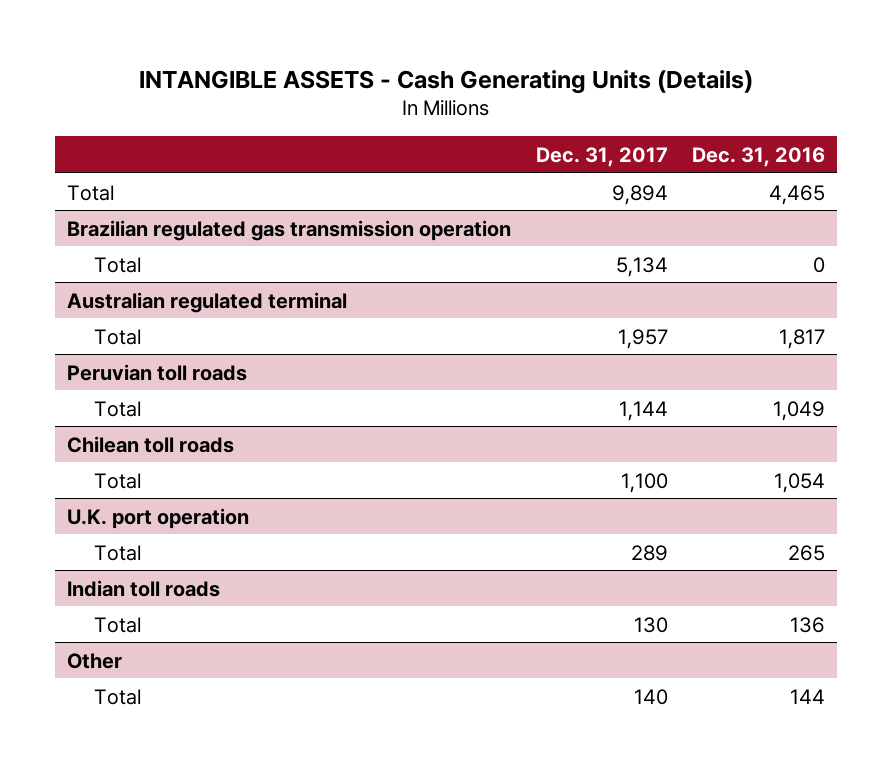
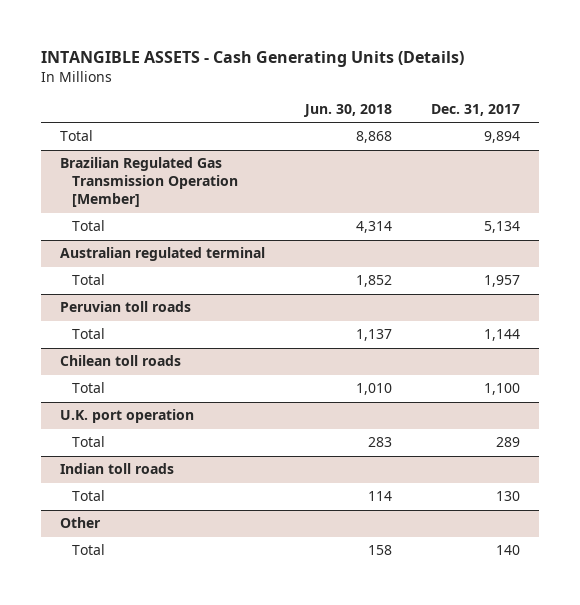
- | Dec. 31, 2017 | Dec. 31, 2016
+ | Jun. 30, 2018 | Dec. 31, 2017
- Brazilian regulated gas transmission operation
+ Brazilian Regulated Gas Transmission Operation [Member]

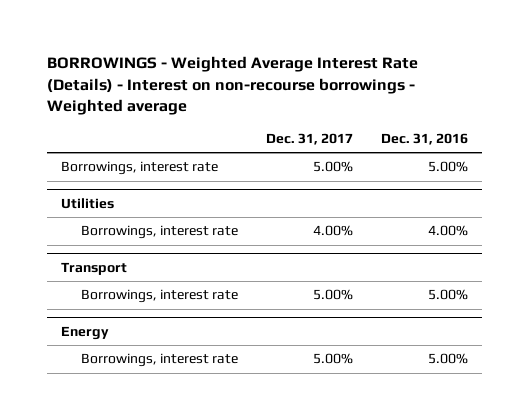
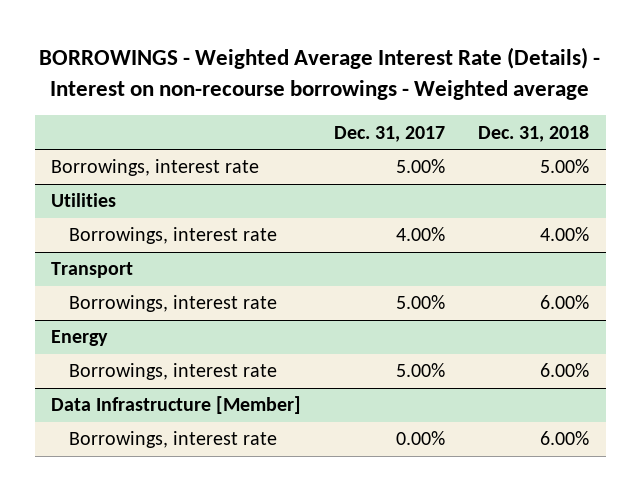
- | Dec. 31, 2017 | Dec. 31, 2016
+ | Dec. 31, 2017 | Dec. 31, 2018
+ Data Infrastructure [Member]
+ Borrowings, interest rate | 0.00% | 6.00%

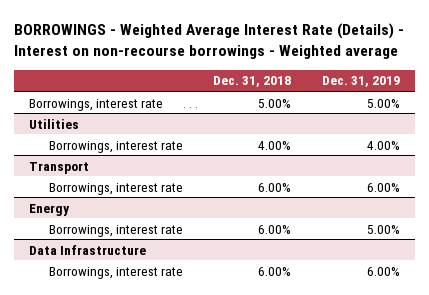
- | Dec. 31, 2017 | Dec. 31, 2018
+ | Dec. 31, 2018 | Dec. 31, 2019
- Data Infrastructure [Member]
+ Data Infrastructure

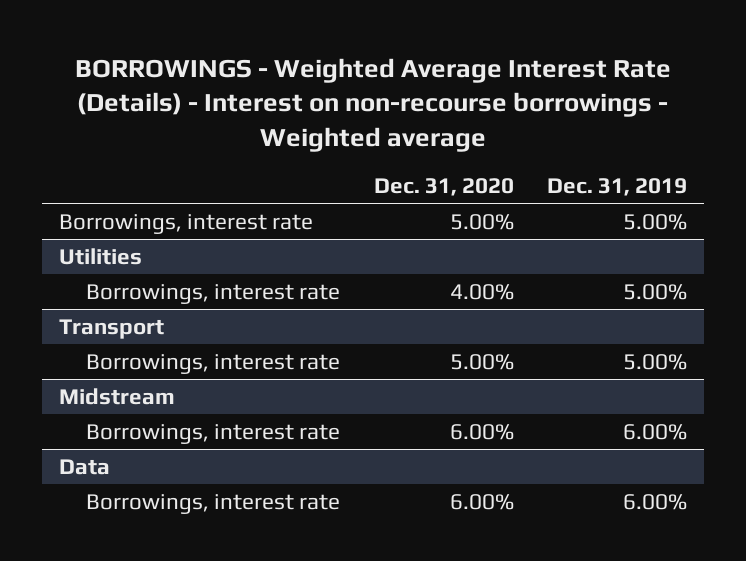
- | Dec. 31, 2018 | Dec. 31, 2019
+ | Dec. 31, 2020 | Dec. 31, 2019
@ Utilities
- Borrowings, interest rate | 4.00% | 4.00%
+ Borrowings, interest rate | 4.00% | 5.00%
@ Transport
- Borrowings, interest rate | 6.00% | 6.00%
- Energy
- Data Infrastructure
+ Midstream
+ Data
+ Borrowings, interest rate | 6.00% | 6.00%

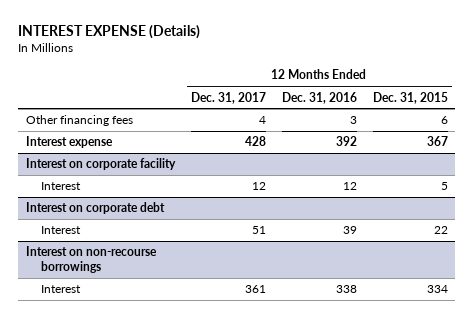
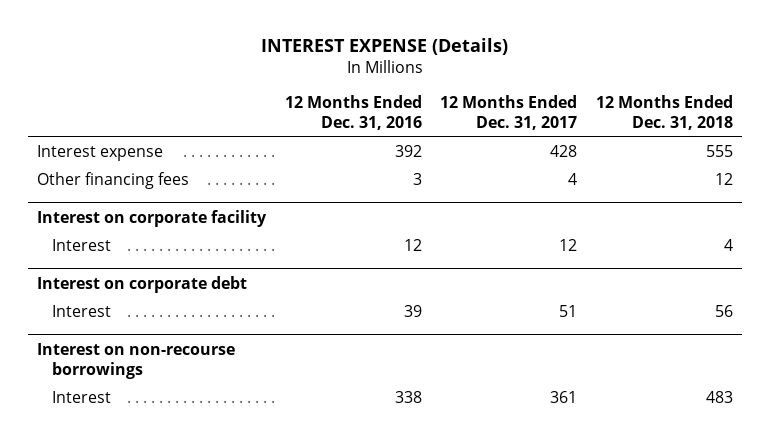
- | 12 Months Ended Dec. 31, 2017 | 12 Months Ended Dec. 31, 2016 | 12 Months Ended Dec. 31, 2015
+ | 12 Months Ended Dec. 31, 2016 | 12 Months Ended Dec. 31, 2017 | 12 Months Ended Dec. 31, 2018
moved down: Other financing fees | 3 | 4 | 12

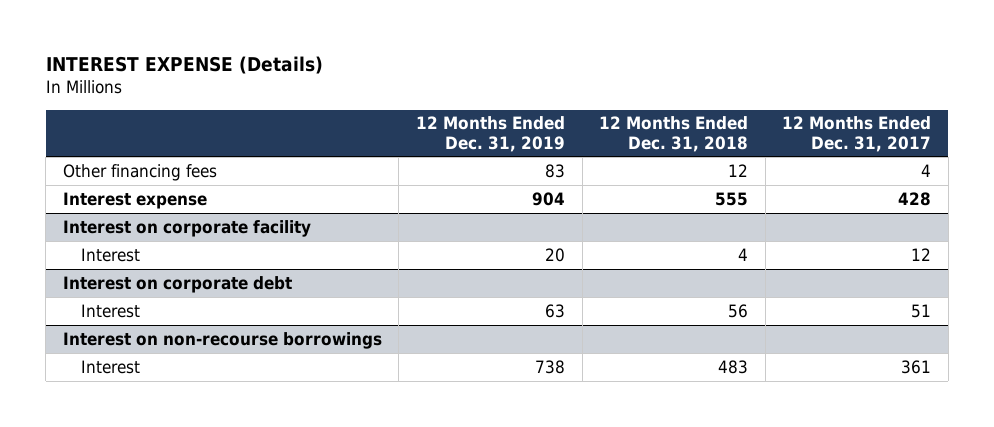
- | 12 Months Ended Dec. 31, 2016 | 12 Months Ended Dec. 31, 2017 | 12 Months Ended Dec. 31, 2018
+ | 12 Months Ended Dec. 31, 2019 | 12 Months Ended Dec. 31, 2018 | 12 Months Ended Dec. 31, 2017
moved down: Interest expense | 904 | 555 | 428

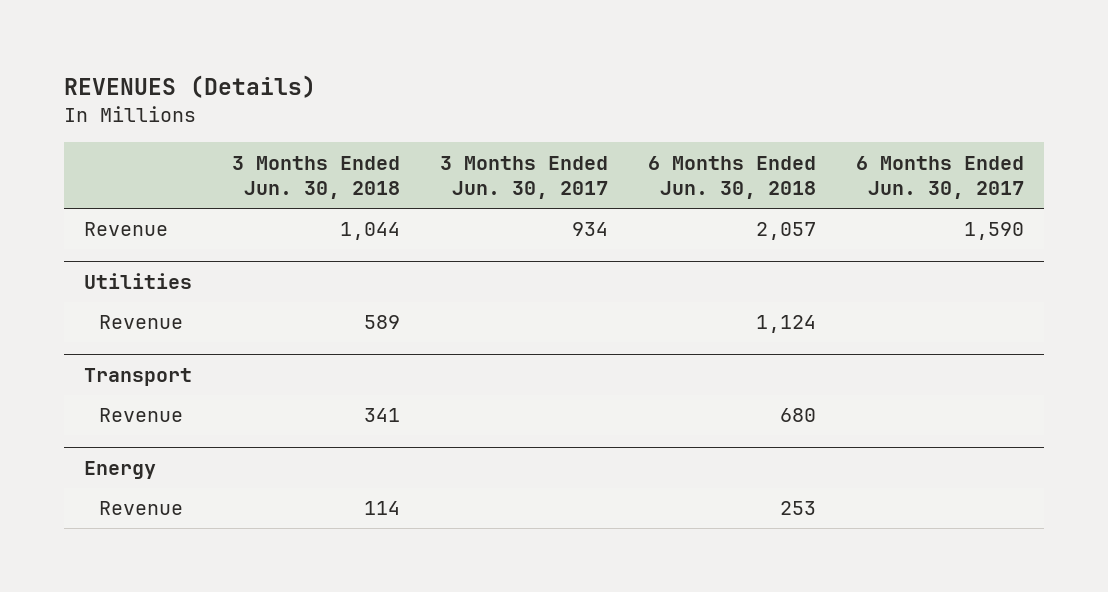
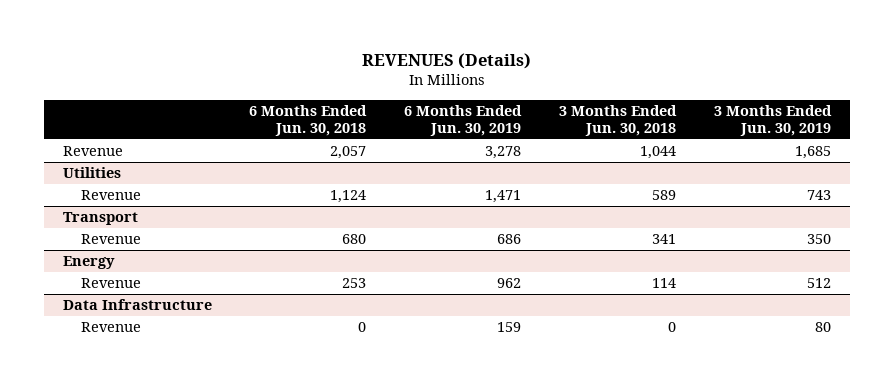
- | 3 Months Ended Jun. 30, 2018 | 3 Months Ended Jun. 30, 2017 | 6 Months Ended Jun. 30, 2018 | 6 Months Ended Jun. 30, 2017
+ | 6 Months Ended Jun. 30, 2018 | 6 Months Ended Jun. 30, 2019 | 3 Months Ended Jun. 30, 2018 | 3 Months Ended Jun. 30, 2019
+ Data Infrastructure
+ Revenue | 0 | 159 | 0 | 80

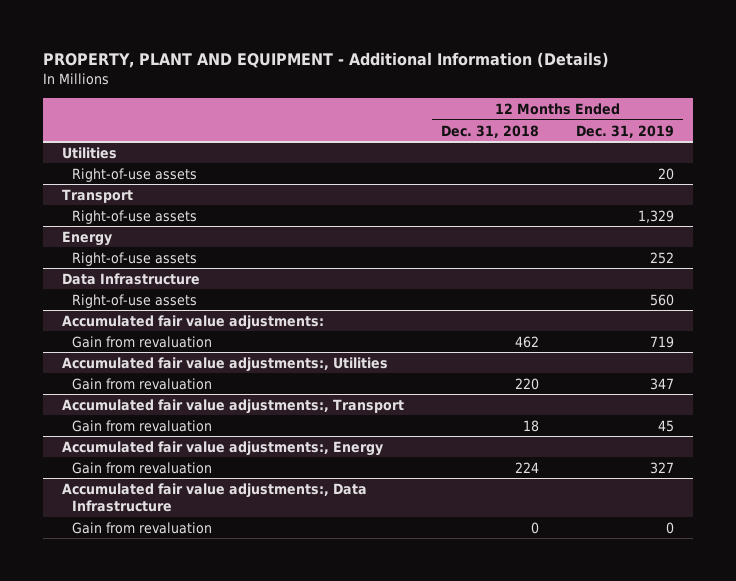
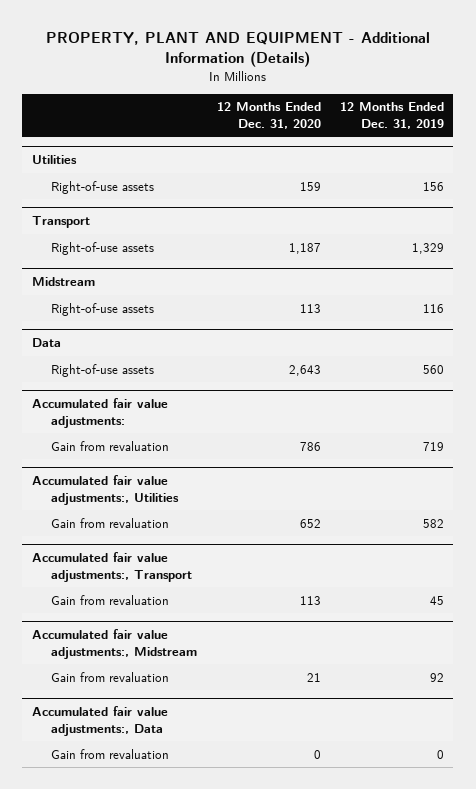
- | 12 Months Ended Dec. 31, 2018 | 12 Months Ended Dec. 31, 2019
+ | 12 Months Ended Dec. 31, 2020 | 12 Months Ended Dec. 31, 2019
@ Utilities
- Right-of-use assets | | 20
+ Right-of-use assets | 159 | 156
- Energy
- Right-of-use assets | | 252
- Data Infrastructure
+ Midstream
+ Right-of-use assets | 113 | 116
+ Data
@ Accumulated fair value adjustments:, Utilities
- Gain from revaluation | 220 | 347
+ Gain from revaluation | 652 | 582
- Accumulated fair value adjustments:, Energy
- Gain from revaluation | 224 | 327
- Accumulated fair value adjustments:, Data Infrastructure
+ Accumulated fair value adjustments:, Midstream
+ Gain from revaluation | 21 | 92
+ Accumulated fair value adjustments:, Data

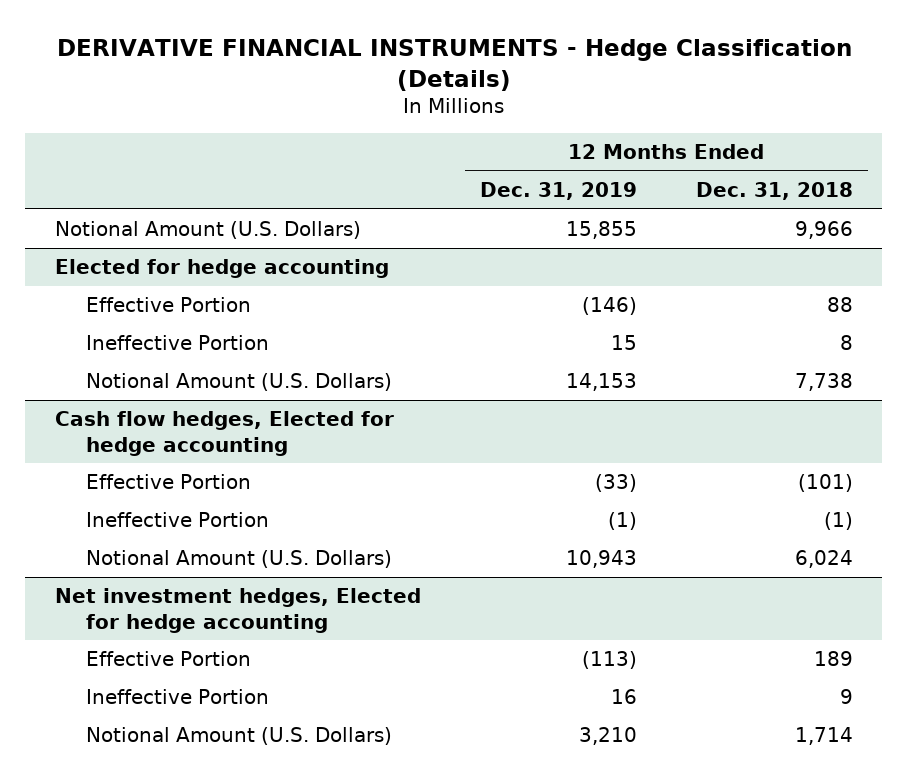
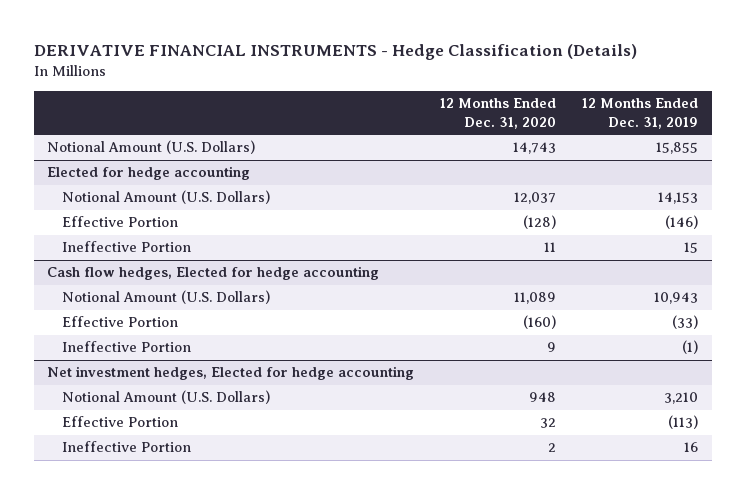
- | 12 Months Ended Dec. 31, 2019 | 12 Months Ended Dec. 31, 2018
+ | 12 Months Ended Dec. 31, 2020 | 12 Months Ended Dec. 31, 2019
@ Elected for hedge accounting
moved up: Notional Amount (U.S. Dollars) | 12,037 | 14,153
@ Cash flow hedges, Elected for hedge accounting
moved up: Notional Amount (U.S. Dollars) | 11,089 | 10,943
@ Net investment hedges, Elected for hedge accounting
moved up: Notional Amount (U.S. Dollars) | 948 | 3,210

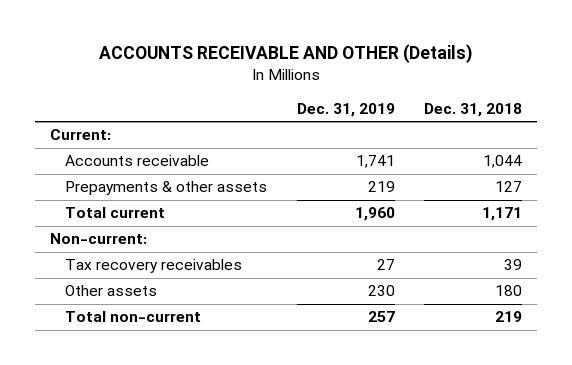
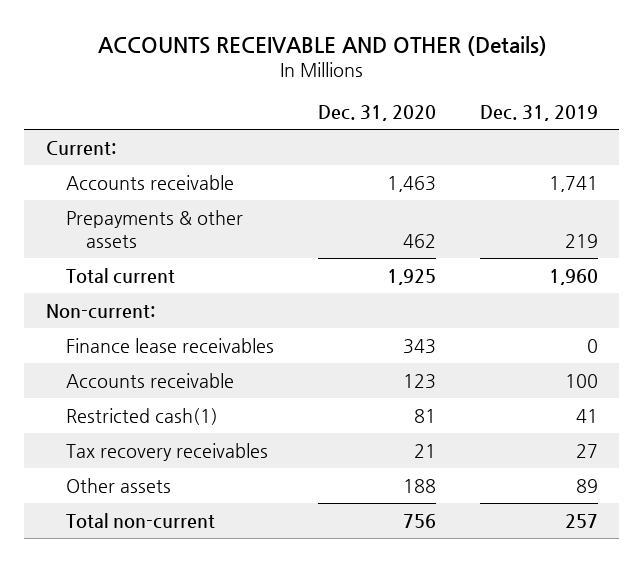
- | Dec. 31, 2019 | Dec. 31, 2018
+ | Dec. 31, 2020 | Dec. 31, 2019
+ Finance lease receivables | 343 | 0
+ Accounts receivable | 123 | 100
+ Restricted cash(1) | 81 | 41
- Other assets | 230 | 180
+ Other assets | 188 | 89

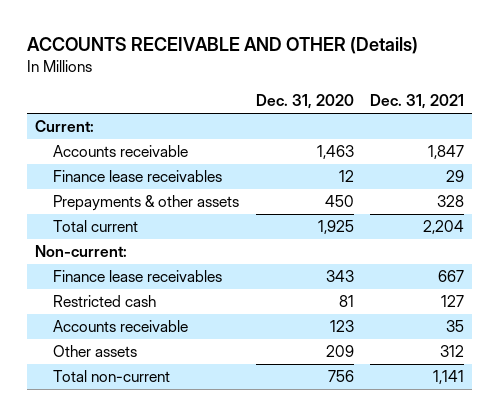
- | Dec. 31, 2020 | Dec. 31, 2019
+ | Dec. 31, 2020 | Dec. 31, 2021
- Prepayments & other assets | 462 | 219
+ Finance lease receivables | 12 | 29
+ Prepayments & other assets | 450 | 328
+ Restricted cash | 81 | 127
- Restricted cash(1) | 81 | 41
- Tax recovery receivables | 21 | 27
- Other assets | 188 | 89
+ Other assets | 209 | 312

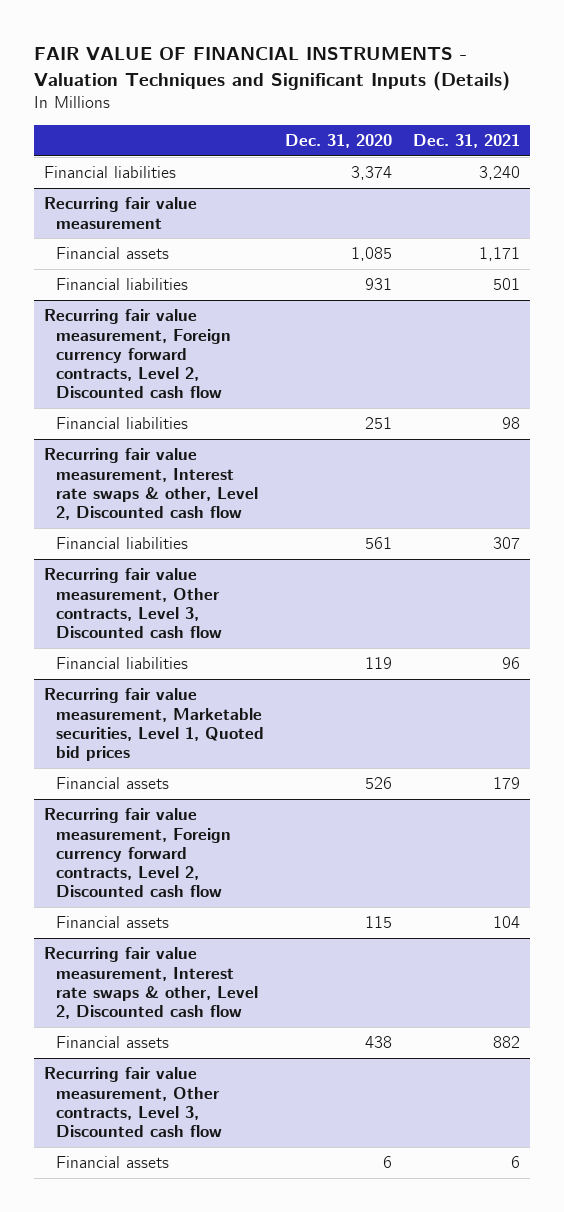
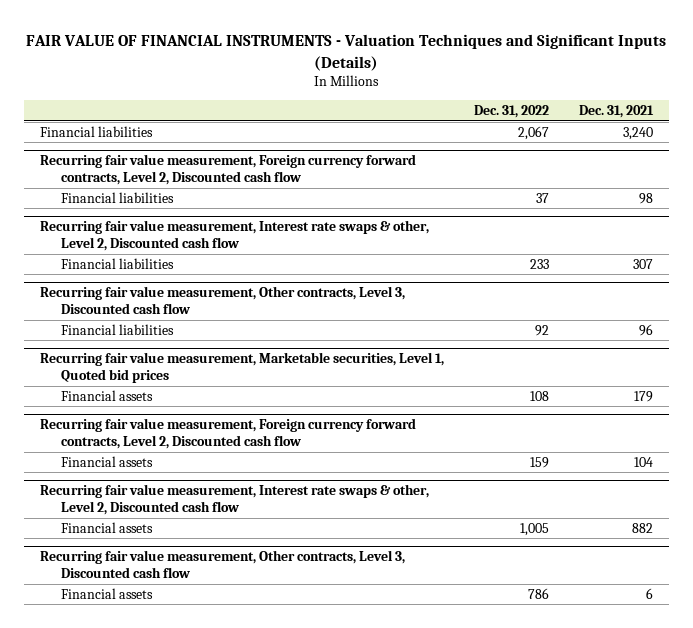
- | Dec. 31, 2020 | Dec. 31, 2021
+ | Dec. 31, 2022 | Dec. 31, 2021
- Recurring fair value measurement
- Financial assets | 1,085 | 1,171
- Financial liabilities | 931 | 501

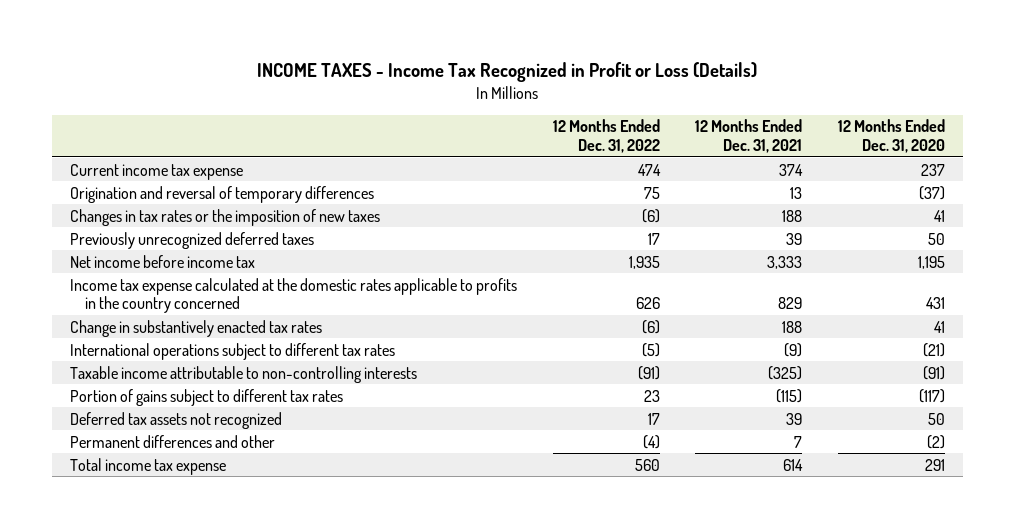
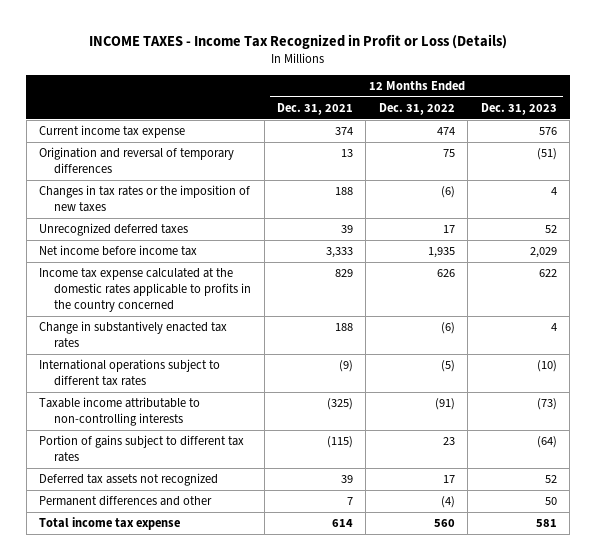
- | 12 Months Ended Dec. 31, 2022 | 12 Months Ended Dec. 31, 2021 | 12 Months Ended Dec. 31, 2020
+ | 12 Months Ended Dec. 31, 2021 | 12 Months Ended Dec. 31, 2022 | 12 Months Ended Dec. 31, 2023
- Previously unrecognized deferred taxes | 17 | 39 | 50
+ Unrecognized deferred taxes | 39 | 17 | 52

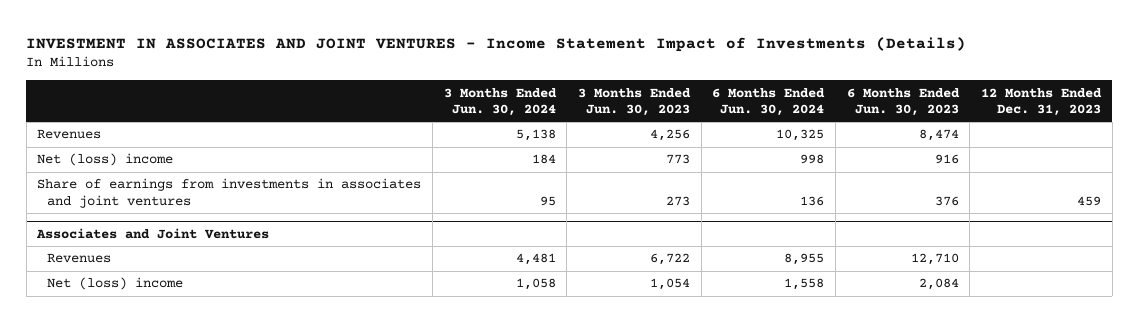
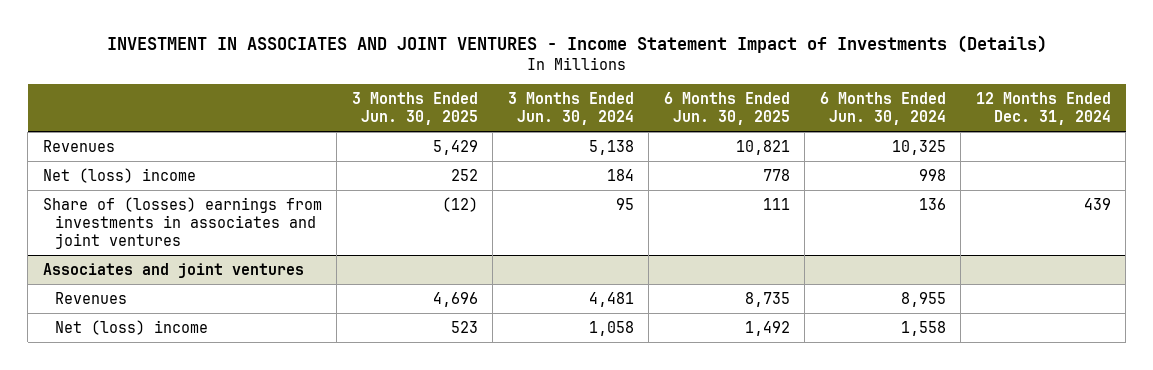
- | 3 Months Ended Jun. 30, 2024 | 3 Months Ended Jun. 30, 2023 | 6 Months Ended Jun. 30, 2024 | 6 Months Ended Jun. 30, 2023 | 12 Months Ended Dec. 31, 2023
+ | 3 Months Ended Jun. 30, 2025 | 3 Months Ended Jun. 30, 2024 | 6 Months Ended Jun. 30, 2025 | 6 Months Ended Jun. 30, 2024 | 12 Months Ended Dec. 31, 2024
- Share of earnings from investments in associates and joint ventures | 95 | 273 | 136 | 376 | 459
- Associates and Joint Ventures
+ Share of (losses) earnings from investments in associates and joint ventures | (12) | 95 | 111 | 136 | 439
+ Associates and joint ventures

